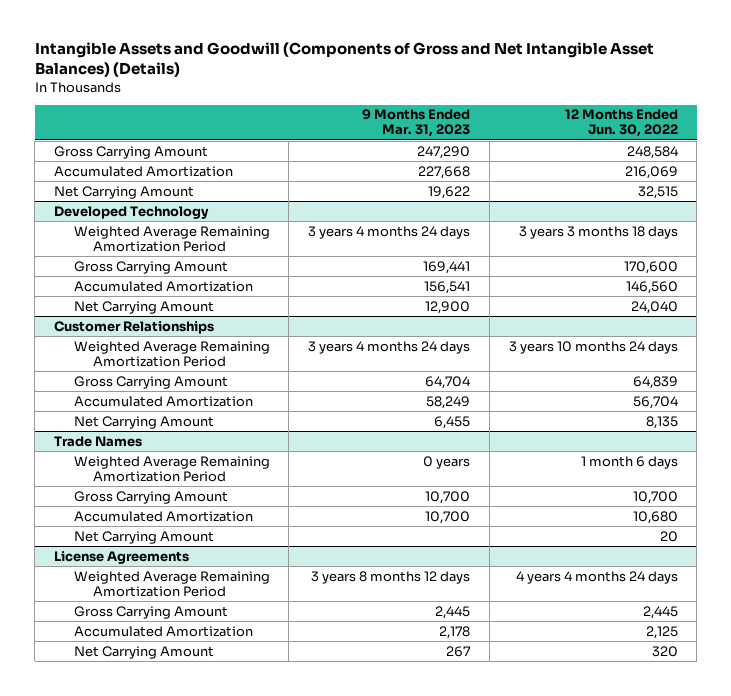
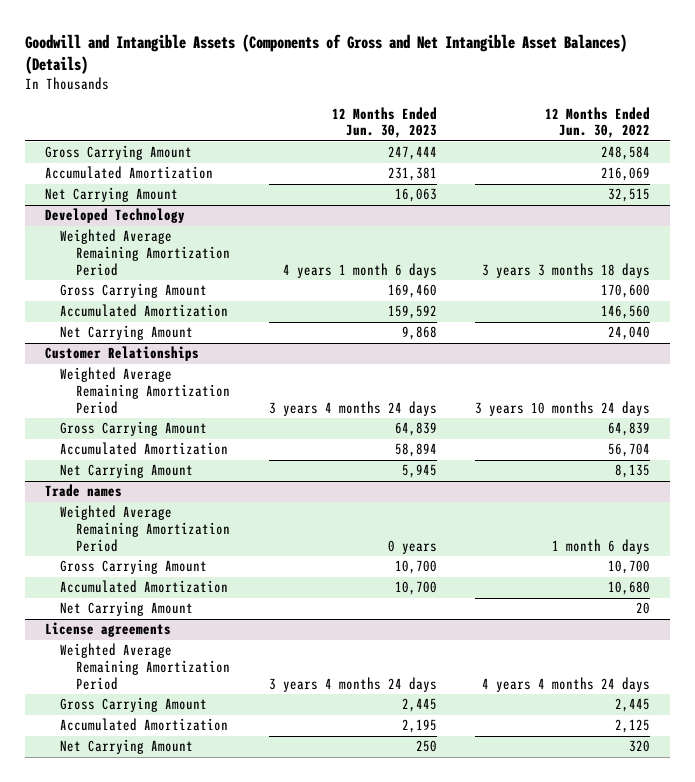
- Intangible Assets and Goodwill (Components of Gross and Net Intangible Asset Balances) (Details)
+ Goodwill and Intangible Assets (Components of Gross and Net Intangible Asset Balances) (Details)
- | 9 Months Ended Mar. 31, 2023 | 12 Months Ended Jun. 30, 2022
+ | 12 Months Ended Jun. 30, 2023 | 12 Months Ended Jun. 30, 2022
- Trade Names
+ Trade names
- License Agreements
+ License agreements

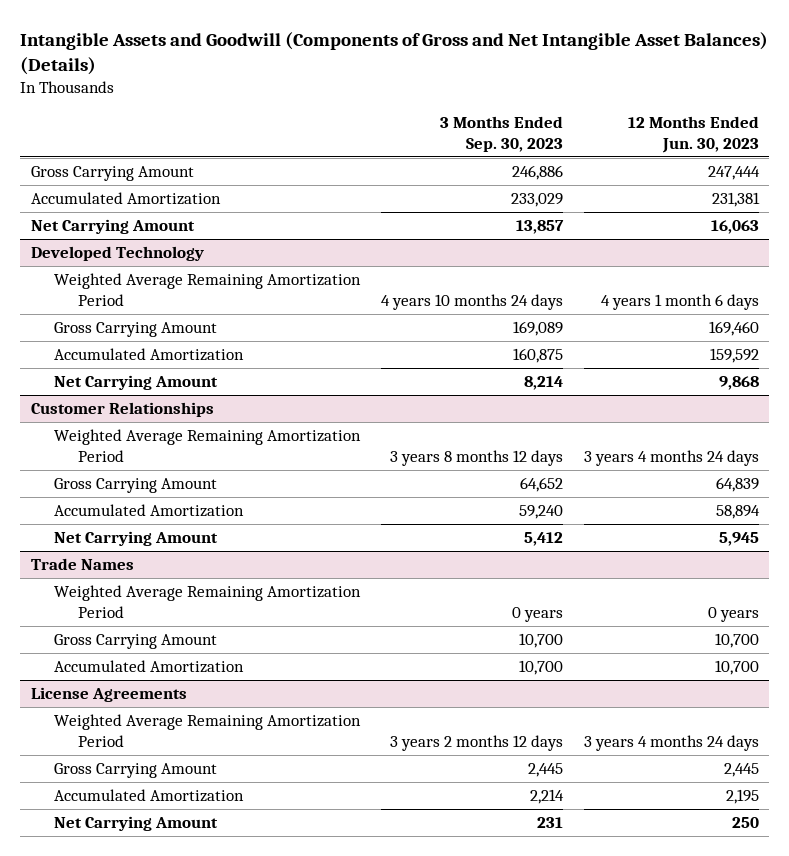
- Goodwill and Intangible Assets (Components of Gross and Net Intangible Asset Balances) (Details)
+ Intangible Assets and Goodwill (Components of Gross and Net Intangible Asset Balances) (Details)
- | 12 Months Ended Jun. 30, 2023 | 12 Months Ended Jun. 30, 2022
+ | 3 Months Ended Sep. 30, 2023 | 12 Months Ended Jun. 30, 2023
- Trade names
+ Trade Names
- Net Carrying Amount | | 20
- License agreements
+ License Agreements

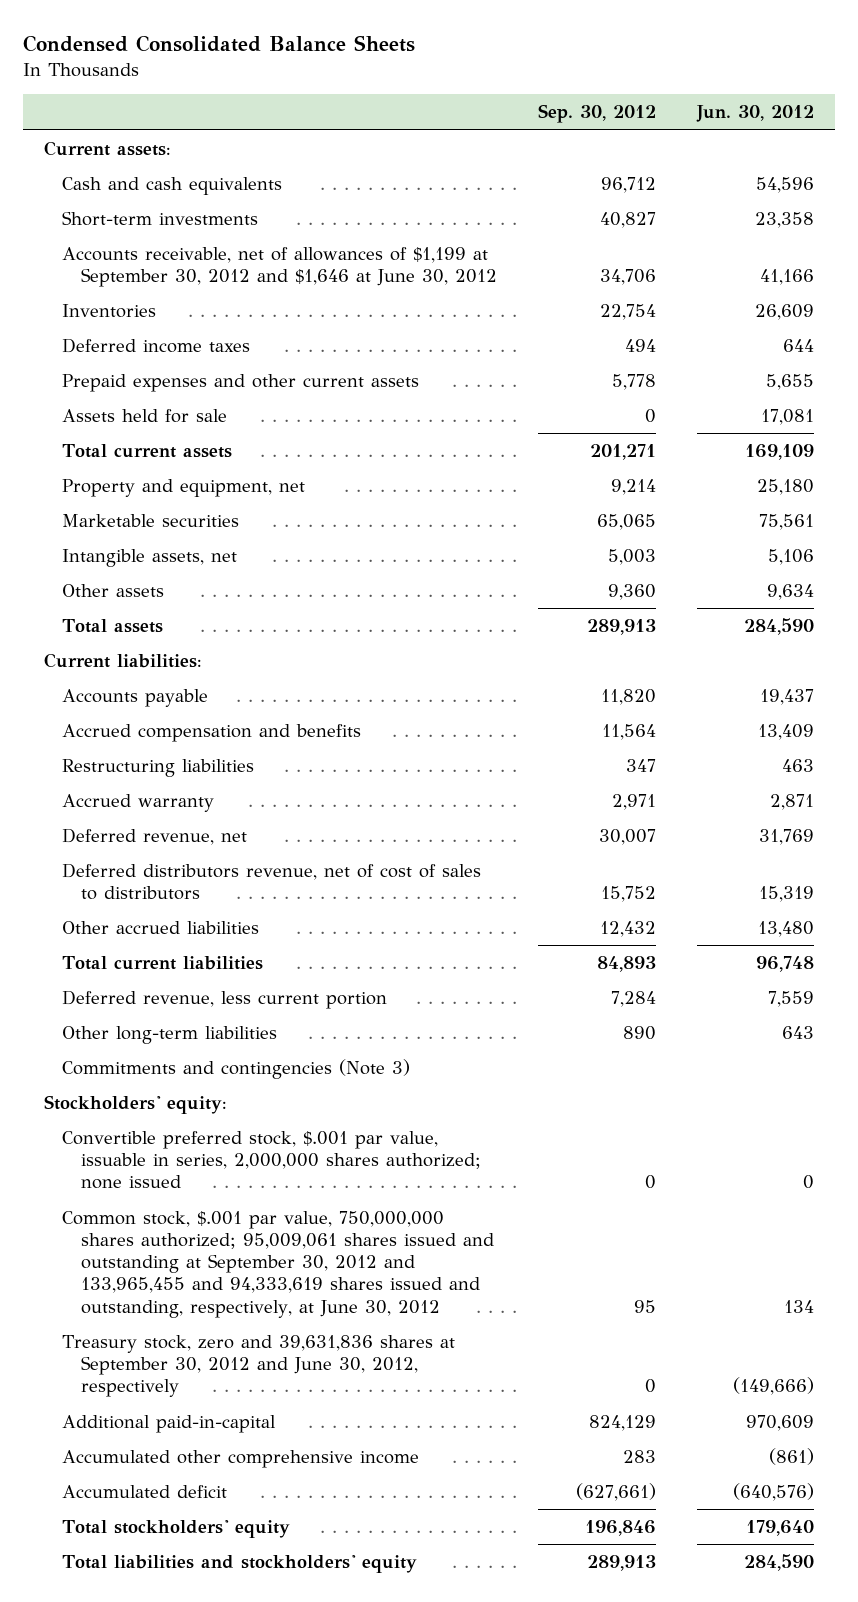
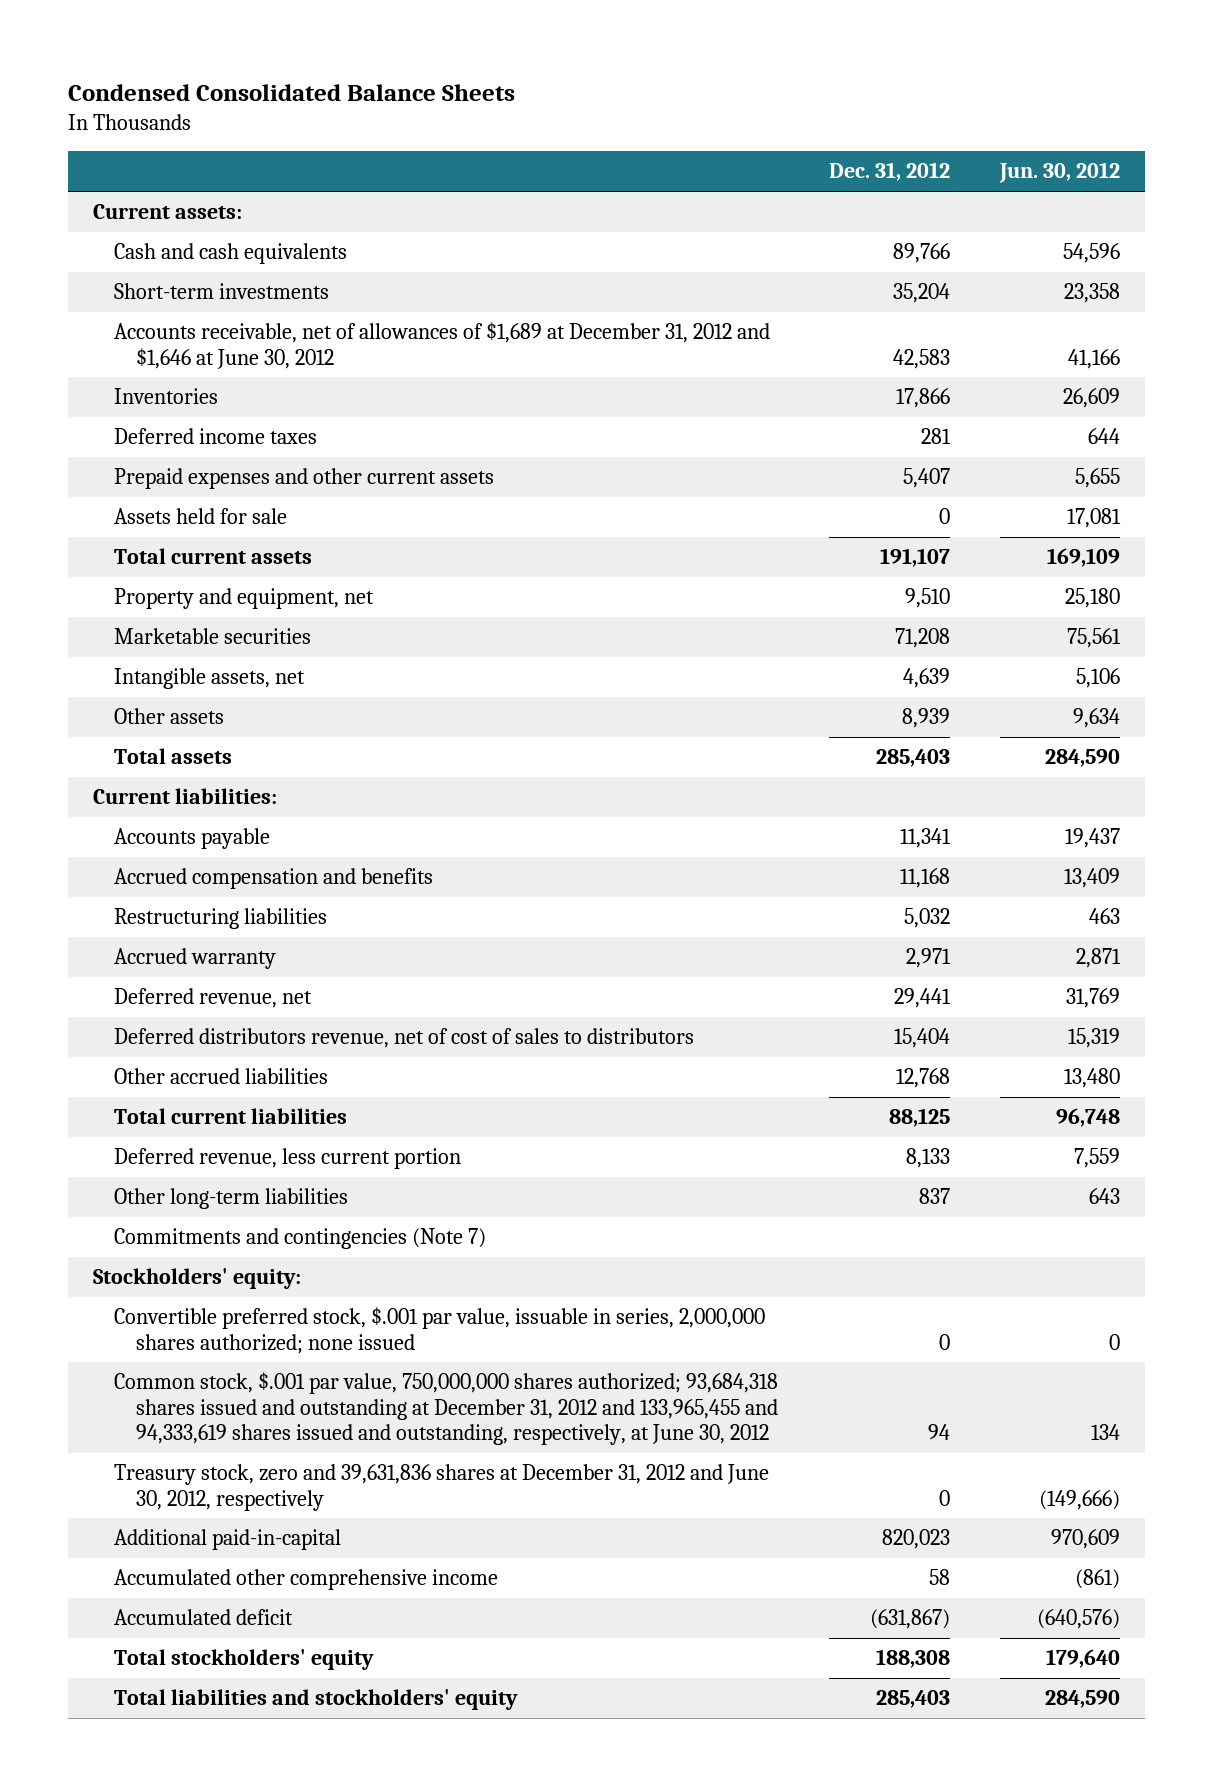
- | Sep. 30, 2012 | Jun. 30, 2012
+ | Dec. 31, 2012 | Jun. 30, 2012
- Accounts receivable, net of allowances of $1,199 at September 30, 2012 and $1,646 at June 30, 2012 | 34,706 | 41,166
+ Accounts receivable, net of allowances of $1,689 at December 31, 2012 and $1,646 at June 30, 2012 | 42,583 | 41,166
- Commitments and contingencies (Note 3)
+ Commitments and contingencies (Note 7)
- Common stock, $.001 par value, 750,000,000 shares authorized; 95,009,061 shares issued and outstanding at September 30, 2012 and 133,965,455 and 94,333,619 shares issued and outstanding, respectively, at June 30, 2012 | 95 | 134
- Treasury stock, zero and 39,631,836 shares at September 30, 2012 and June 30, 2012, respectively | 0 | (149,666)
+ Common stock, $.001 par value, 750,000,000 shares authorized; 93,684,318 shares issued and outstanding at December 31, 2012 and 133,965,455 and 94,333,619 shares issued and outstanding, respectively, at June 30, 2012 | 94 | 134
+ Treasury stock, zero and 39,631,836 shares at December 31, 2012 and June 30, 2012, respectively | 0 | (149,666)

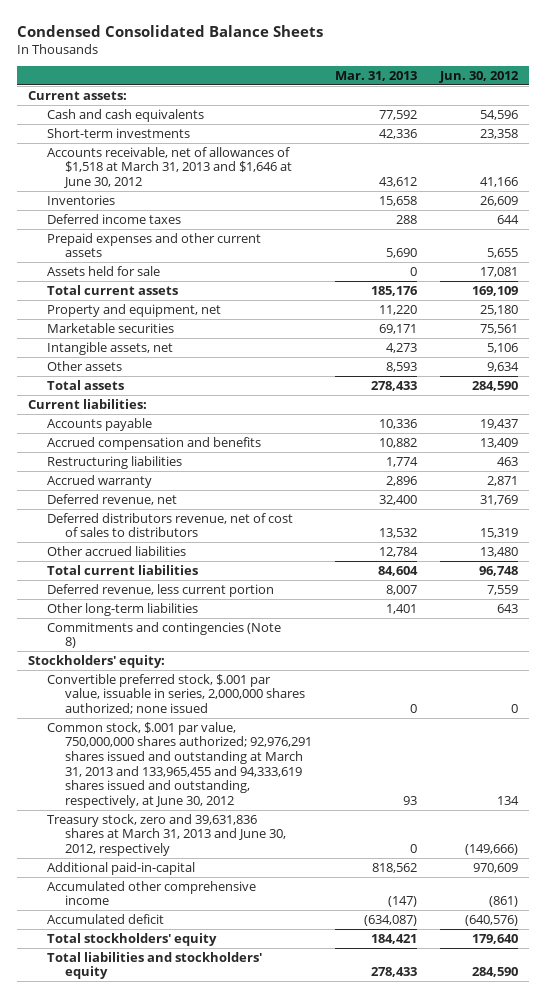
- | Dec. 31, 2012 | Jun. 30, 2012
+ | Mar. 31, 2013 | Jun. 30, 2012
- Accounts receivable, net of allowances of $1,689 at December 31, 2012 and $1,646 at June 30, 2012 | 42,583 | 41,166
+ Accounts receivable, net of allowances of $1,518 at March 31, 2013 and $1,646 at June 30, 2012 | 43,612 | 41,166
- Commitments and contingencies (Note 7)
+ Commitments and contingencies (Note 8)
- Common stock, $.001 par value, 750,000,000 shares authorized; 93,684,318 shares issued and outstanding at December 31, 2012 and 133,965,455 and 94,333,619 shares issued and outstanding, respectively, at June 30, 2012 | 94 | 134
- Treasury stock, zero and 39,631,836 shares at December 31, 2012 and June 30, 2012, respectively | 0 | (149,666)
+ Common stock, $.001 par value, 750,000,000 shares authorized; 92,976,291 shares issued and outstanding at March 31, 2013 and 133,965,455 and 94,333,619 shares issued and outstanding, respectively, at June 30, 2012 | 93 | 134
+ Treasury stock, zero and 39,631,836 shares at March 31, 2013 and June 30, 2012, respectively | 0 | (149,666)

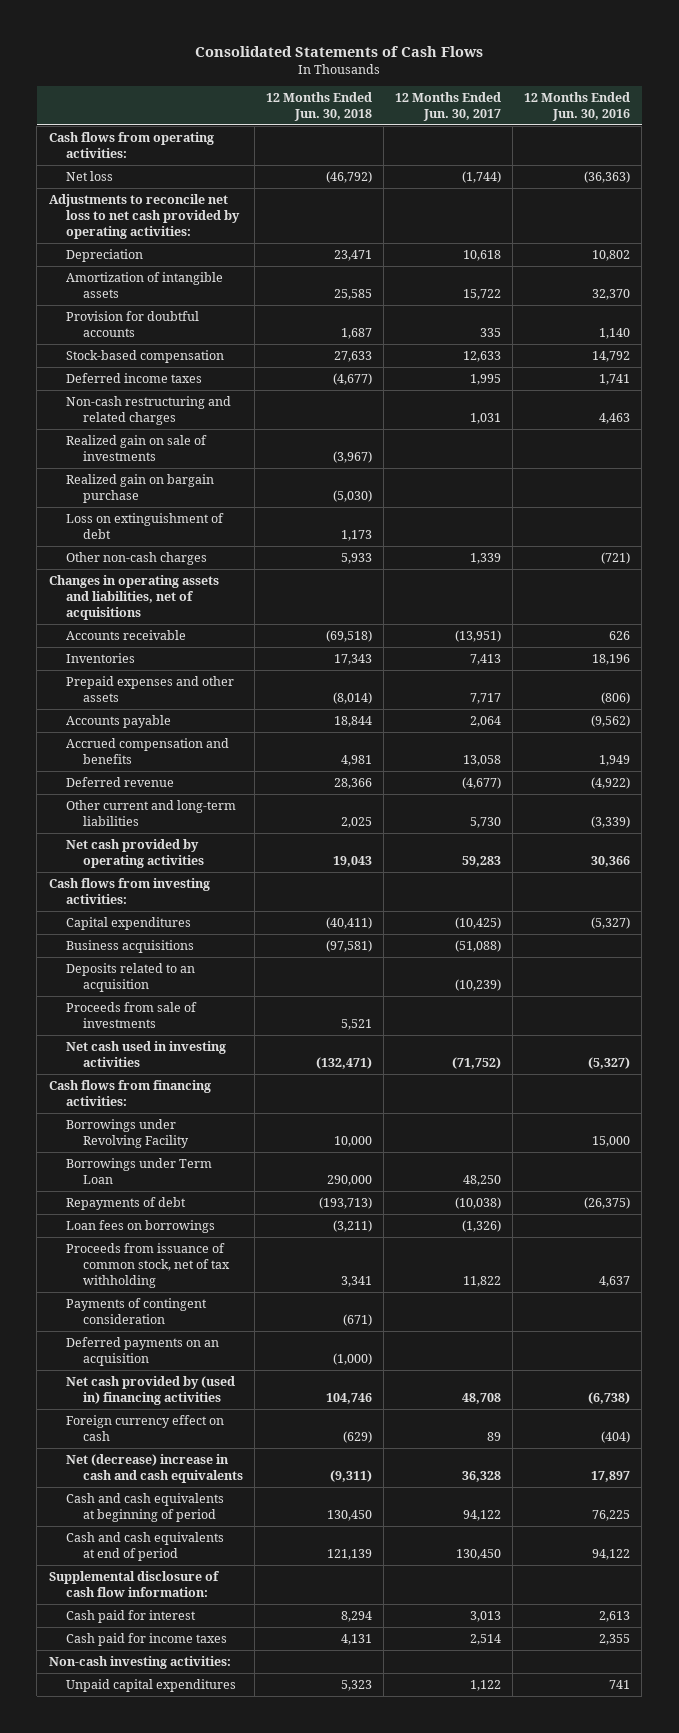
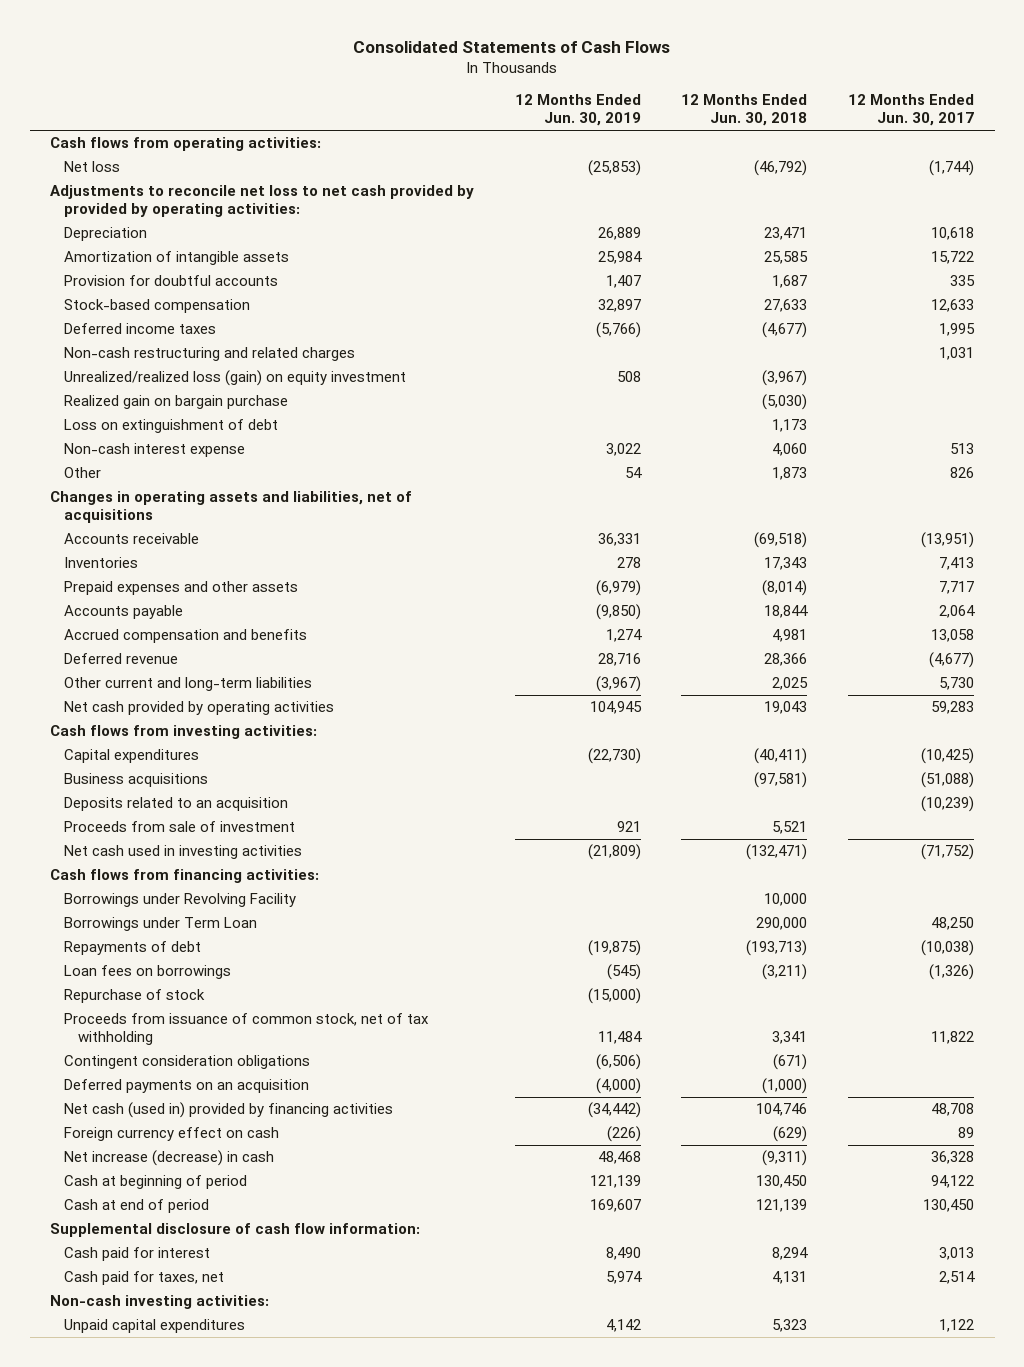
- | 12 Months Ended Jun. 30, 2018 | 12 Months Ended Jun. 30, 2017 | 12 Months Ended Jun. 30, 2016
+ | 12 Months Ended Jun. 30, 2019 | 12 Months Ended Jun. 30, 2018 | 12 Months Ended Jun. 30, 2017
- Adjustments to reconcile net loss to net cash provided by operating activities:
+ Adjustments to reconcile net loss to net cash provided by provided by operating activities:
- Realized gain on sale of investments | (3,967) | |
+ Unrealized/realized loss (gain) on equity investment | 508 | (3,967) |
- Other non-cash charges | 5,933 | 1,339 | (721)
+ Non-cash interest expense | 3,022 | 4,060 | 513
+ Other | 54 | 1,873 | 826
- Proceeds from sale of investments | 5,521 | |
+ Proceeds from sale of investment | 921 | 5,521 |
+ Repurchase of stock | (15,000) | |
- Payments of contingent consideration | (671) | |
+ Contingent consideration obligations | (6,506) | (671) |
- Net cash provided by (used in) financing activities | 104,746 | 48,708 | (6,738)
+ Net cash (used in) provided by financing activities | (34,442) | 104,746 | 48,708
- Net (decrease) increase in cash and cash equivalents | (9,311) | 36,328 | 17,897
- Cash and cash equivalents at beginning of period | 130,450 | 94,122 | 76,225
- Cash and cash equivalents at end of period | 121,139 | 130,450 | 94,122
+ Net increase (decrease) in cash | 48,468 | (9,311) | 36,328
+ Cash at beginning of period | 121,139 | 130,450 | 94,122
+ Cash at end of period | 169,607 | 121,139 | 130,450
- Cash paid for income taxes | 4,131 | 2,514 | 2,355
+ Cash paid for taxes, net | 5,974 | 4,131 | 2,514

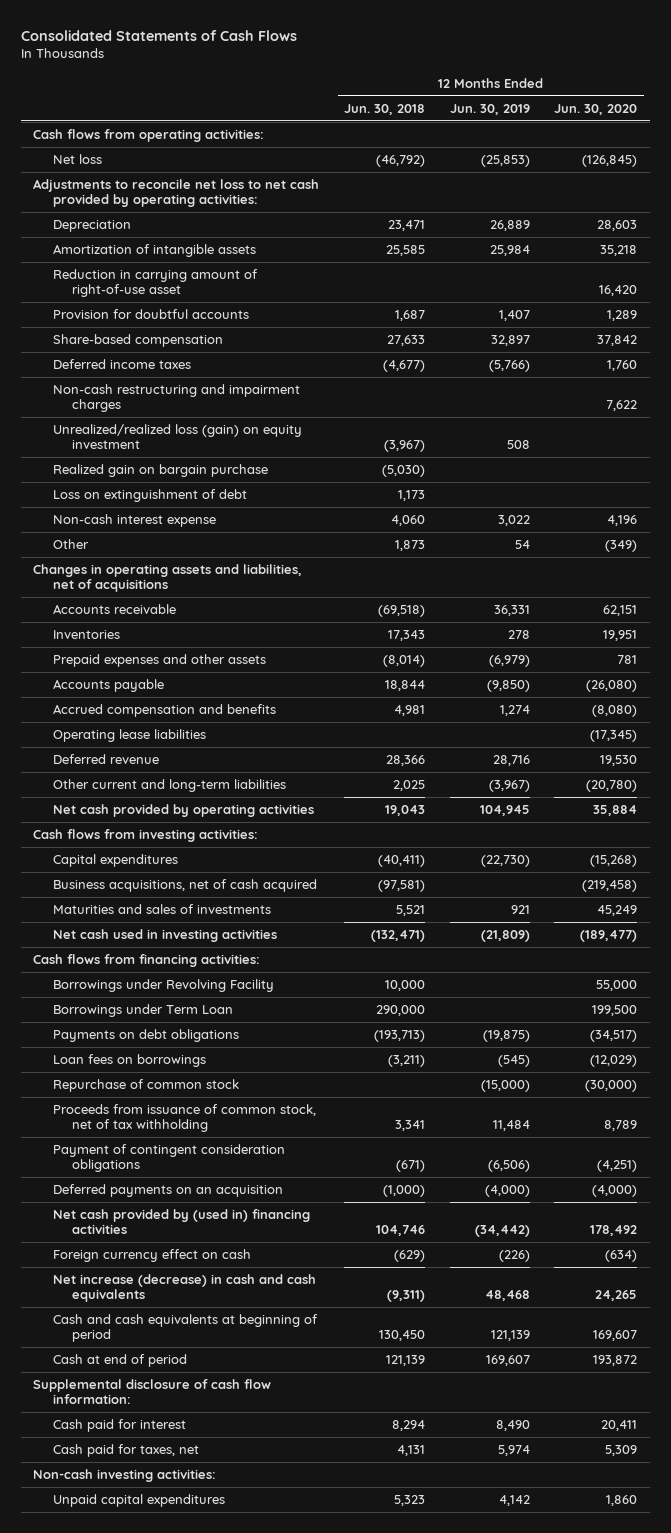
- | 12 Months Ended Jun. 30, 2019 | 12 Months Ended Jun. 30, 2018 | 12 Months Ended Jun. 30, 2017
+ | 12 Months Ended Jun. 30, 2018 | 12 Months Ended Jun. 30, 2019 | 12 Months Ended Jun. 30, 2020
- Adjustments to reconcile net loss to net cash provided by provided by operating activities:
+ Adjustments to reconcile net loss to net cash provided by operating activities:
+ Reduction in carrying amount of right-of-use asset | | | 16,420
- Stock-based compensation | 32,897 | 27,633 | 12,633
+ Share-based compensation | 27,633 | 32,897 | 37,842
- Non-cash restructuring and related charges | | | 1,031
+ Non-cash restructuring and impairment charges | | | 7,622
+ Operating lease liabilities | | | (17,345)
- Business acquisitions | | (97,581) | (51,088)
- Deposits related to an acquisition | | | (10,239)
- Proceeds from sale of investment | 921 | 5,521 |
+ Business acquisitions, net of cash acquired | (97,581) | | (219,458)
+ Maturities and sales of investments | 5,521 | 921 | 45,249
- Repayments of debt | (19,875) | (193,713) | (10,038)
+ Payments on debt obligations | (193,713) | (19,875) | (34,517)
- Repurchase of stock | (15,000) | |
+ Repurchase of common stock | | (15,000) | (30,000)
- Contingent consideration obligations | (6,506) | (671) |
+ Payment of contingent consideration obligations | (671) | (6,506) | (4,251)
- Net cash (used in) provided by financing activities | (34,442) | 104,746 | 48,708
+ Net cash provided by (used in) financing activities | 104,746 | (34,442) | 178,492
- Net increase (decrease) in cash | 48,468 | (9,311) | 36,328
- Cash at beginning of period | 121,139 | 130,450 | 94,122
+ Net increase (decrease) in cash and cash equivalents | (9,311) | 48,468 | 24,265
+ Cash and cash equivalents at beginning of period | 130,450 | 121,139 | 169,607

